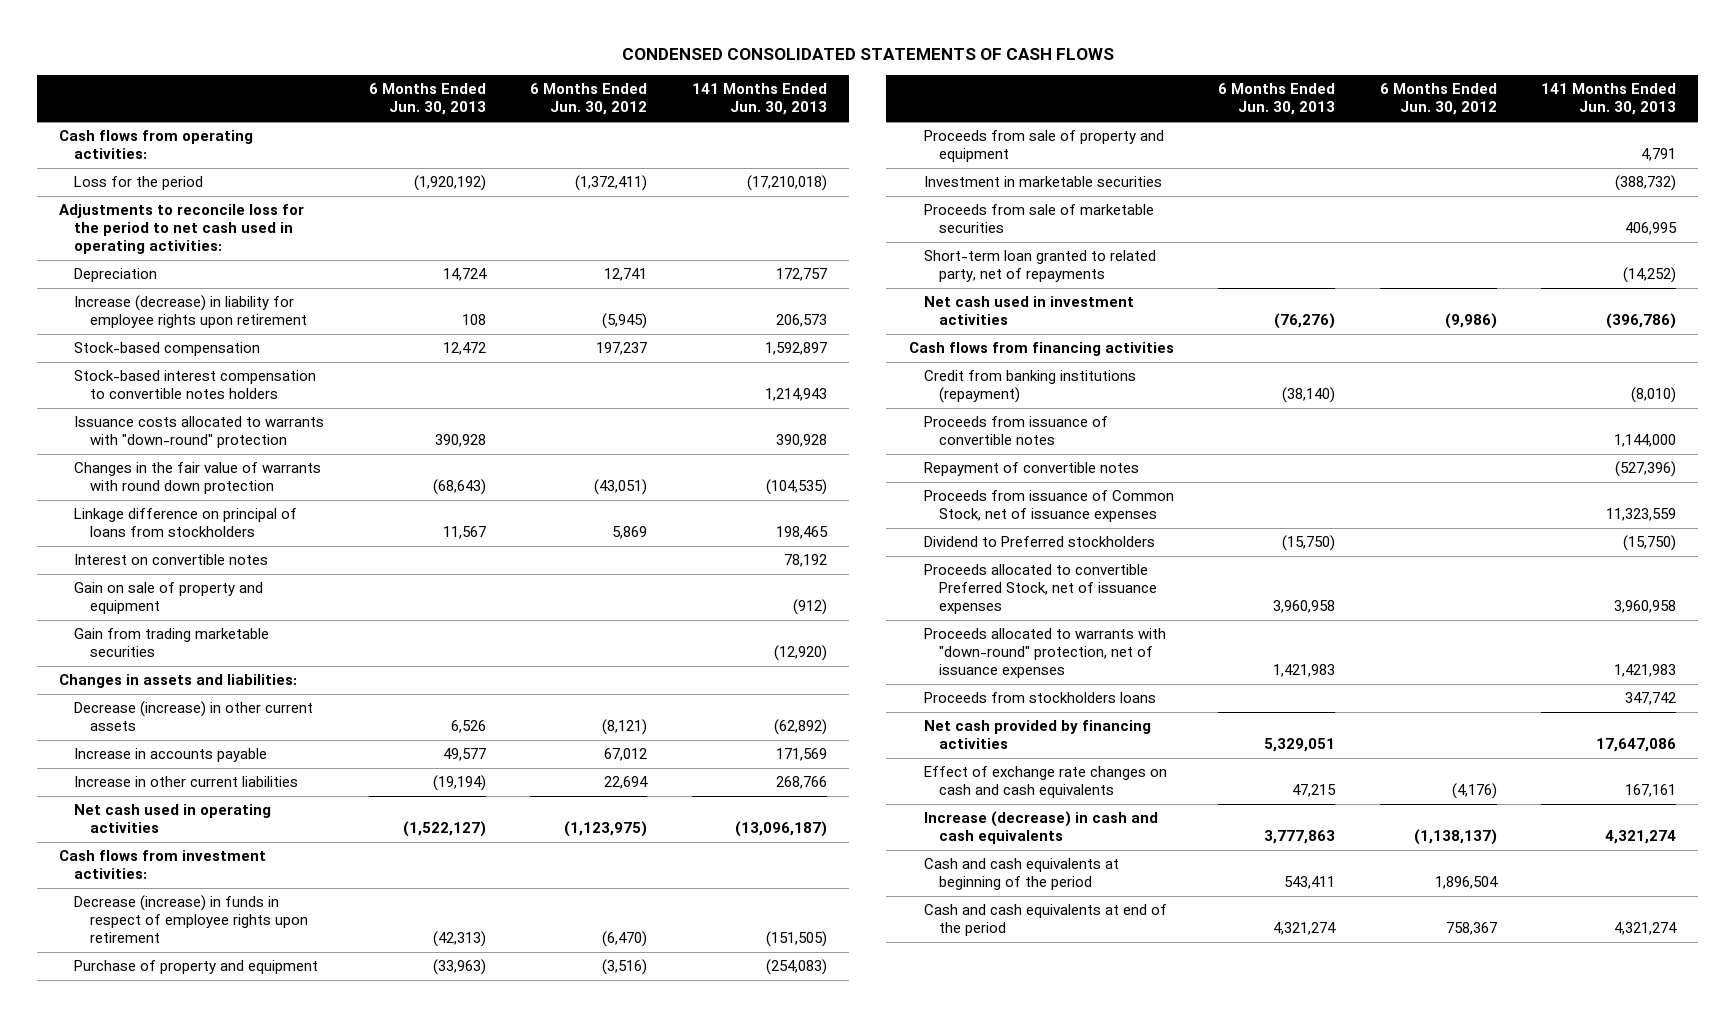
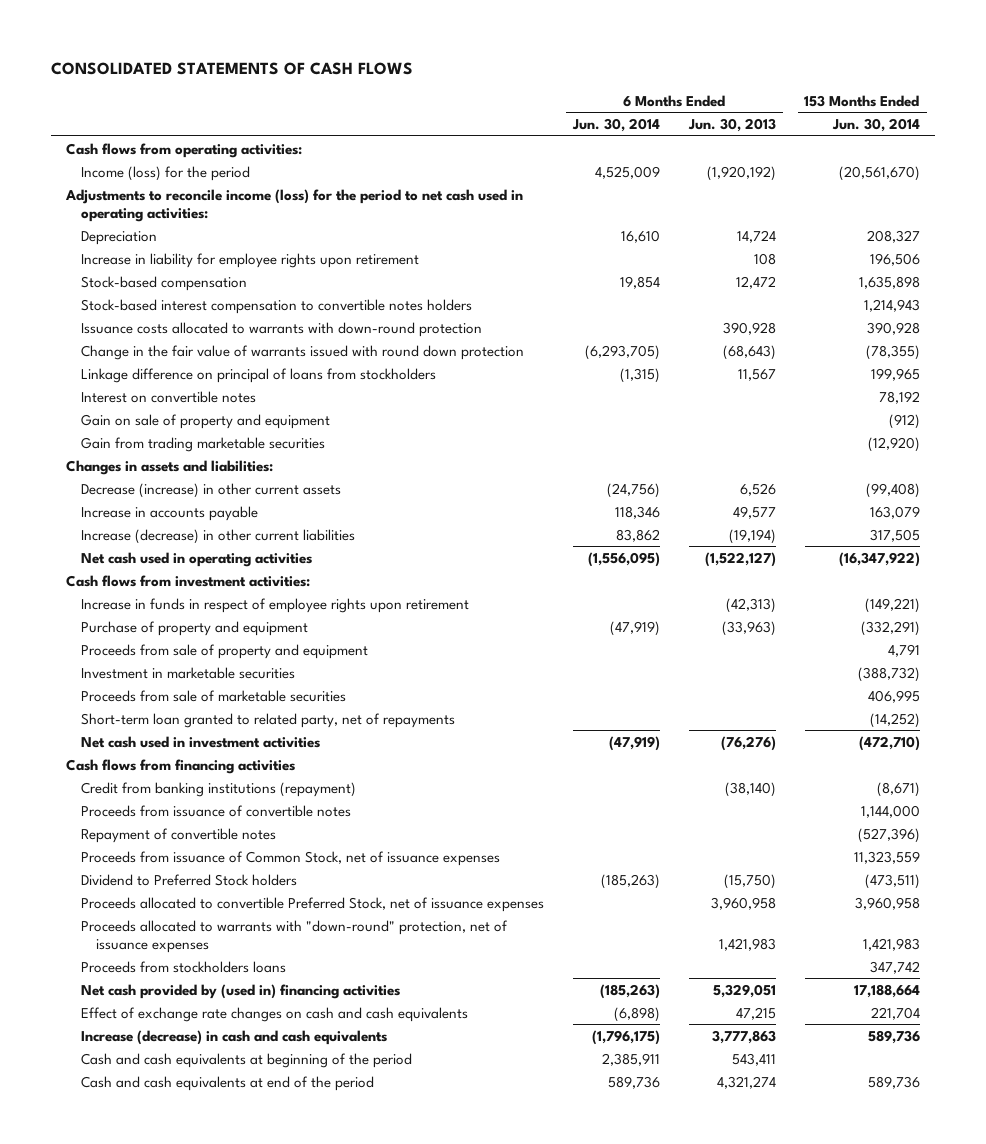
- CONDENSED CONSOLIDATED STATEMENTS OF CASH FLOWS
+ CONSOLIDATED STATEMENTS OF CASH FLOWS
- | 6 Months Ended Jun. 30, 2013 | 6 Months Ended Jun. 30, 2012 | 141 Months Ended Jun. 30, 2013
+ | 6 Months Ended Jun. 30, 2014 | 6 Months Ended Jun. 30, 2013 | 153 Months Ended Jun. 30, 2014
- Loss for the period | (1,920,192) | (1,372,411) | (17,210,018)
- Adjustments to reconcile loss for the period to net cash used in operating activities:
+ Income (loss) for the period | 4,525,009 | (1,920,192) | (20,561,670)
+ Adjustments to reconcile income (loss) for the period to net cash used in operating activities:
- Increase (decrease) in liability for employee rights upon retirement | 108 | (5,945) | 206,573
+ Increase in liability for employee rights upon retirement | | 108 | 196,506
- Issuance costs allocated to warrants with "down-round" protection | 390,928 | | 390,928
- Changes in the fair value of warrants with round down protection | (68,643) | (43,051) | (104,535)
+ Issuance costs allocated to warrants with down-round protection | | 390,928 | 390,928
+ Change in the fair value of warrants issued with round down protection | (6,293,705) | (68,643) | (78,355)
- Increase in other current liabilities | (19,194) | 22,694 | 268,766
+ Increase (decrease) in other current liabilities | 83,862 | (19,194) | 317,505
- Decrease (increase) in funds in respect of employee rights upon retirement | (42,313) | (6,470) | (151,505)
+ Increase in funds in respect of employee rights upon retirement | | (42,313) | (149,221)
- Dividend to Preferred stockholders | (15,750) | | (15,750)
+ Dividend to Preferred Stock holders | (185,263) | (15,750) | (473,511)
- Net cash provided by financing activities | 5,329,051 | | 17,647,086
+ Net cash provided by (used in) financing activities | (185,263) | 5,329,051 | 17,188,664

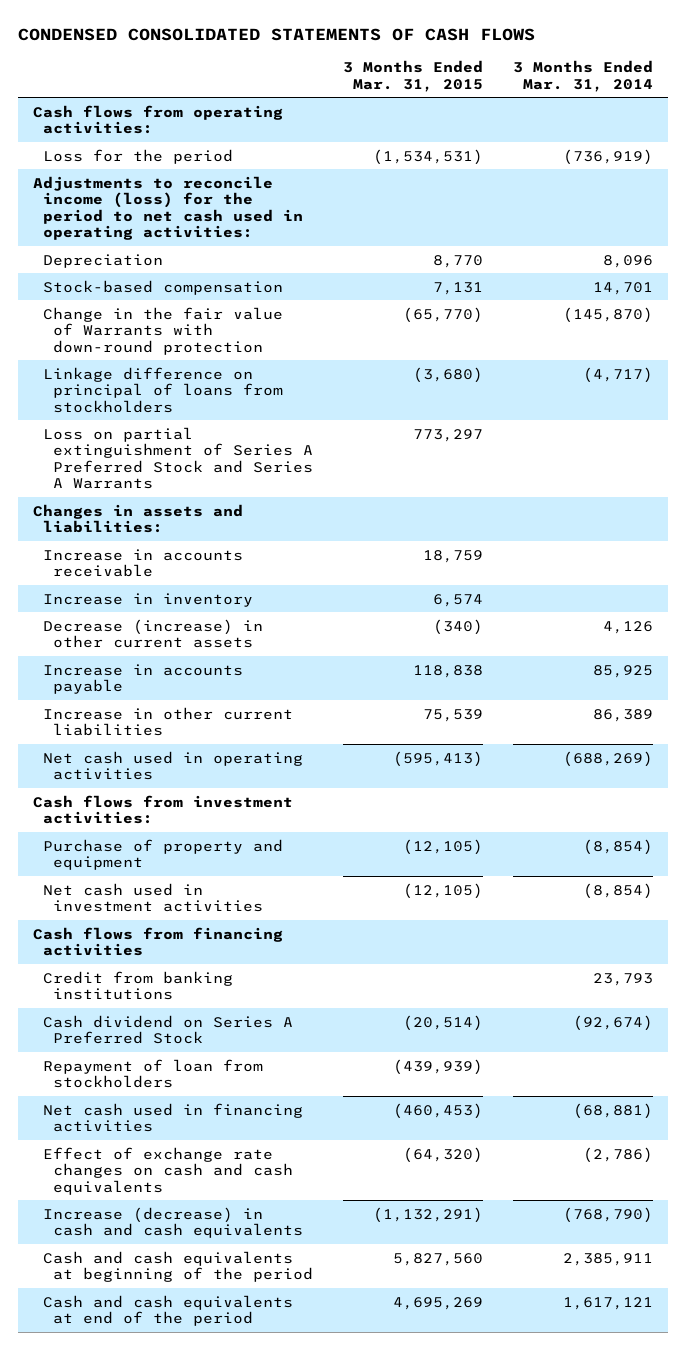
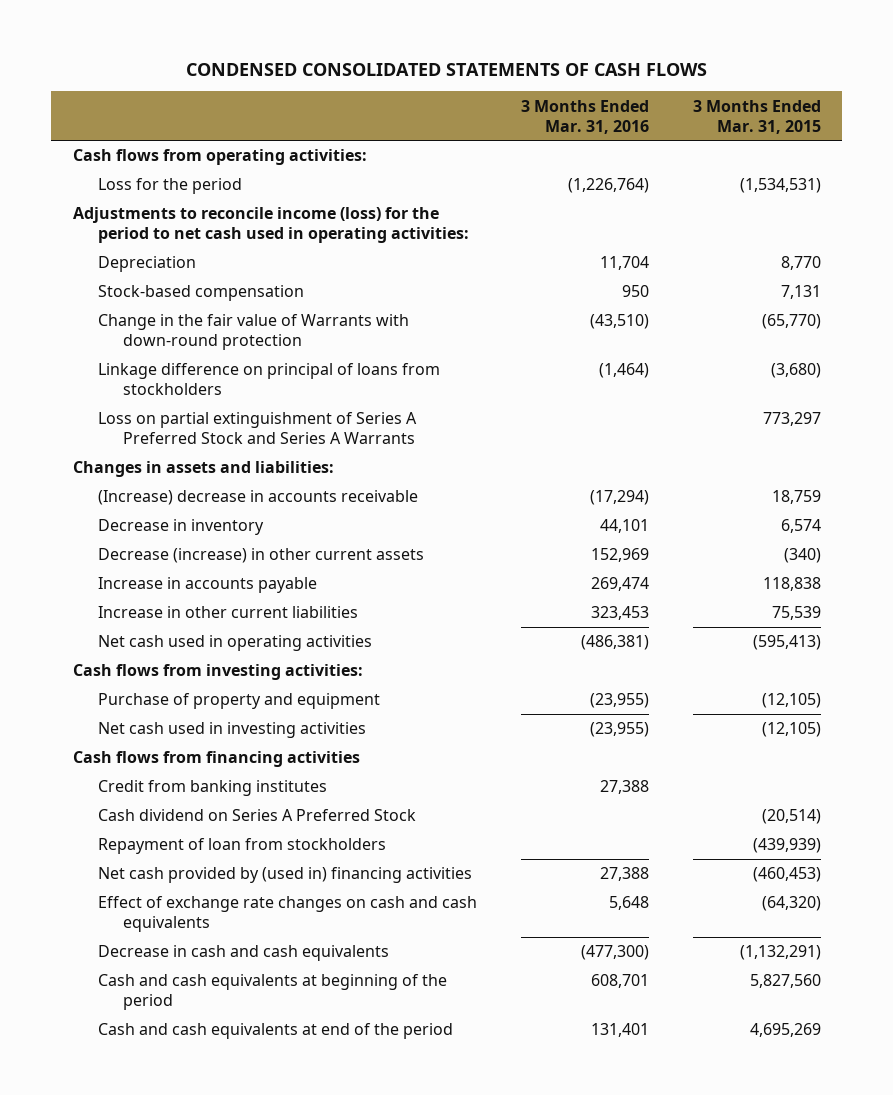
- | 3 Months Ended Mar. 31, 2015 | 3 Months Ended Mar. 31, 2014
+ | 3 Months Ended Mar. 31, 2016 | 3 Months Ended Mar. 31, 2015
- Increase in accounts receivable | 18,759 |
- Increase in inventory | 6,574 |
+ (Increase) decrease in accounts receivable | (17,294) | 18,759
+ Decrease in inventory | 44,101 | 6,574
- Cash flows from investment activities:
+ Cash flows from investing activities:
- Net cash used in investment activities | (12,105) | (8,854)
+ Net cash used in investing activities | (23,955) | (12,105)
- Credit from banking institutions | | 23,793
+ Credit from banking institutes | 27,388 |
- Net cash used in financing activities | (460,453) | (68,881)
+ Net cash provided by (used in) financing activities | 27,388 | (460,453)
- Increase (decrease) in cash and cash equivalents | (1,132,291) | (768,790)
+ Decrease in cash and cash equivalents | (477,300) | (1,132,291)

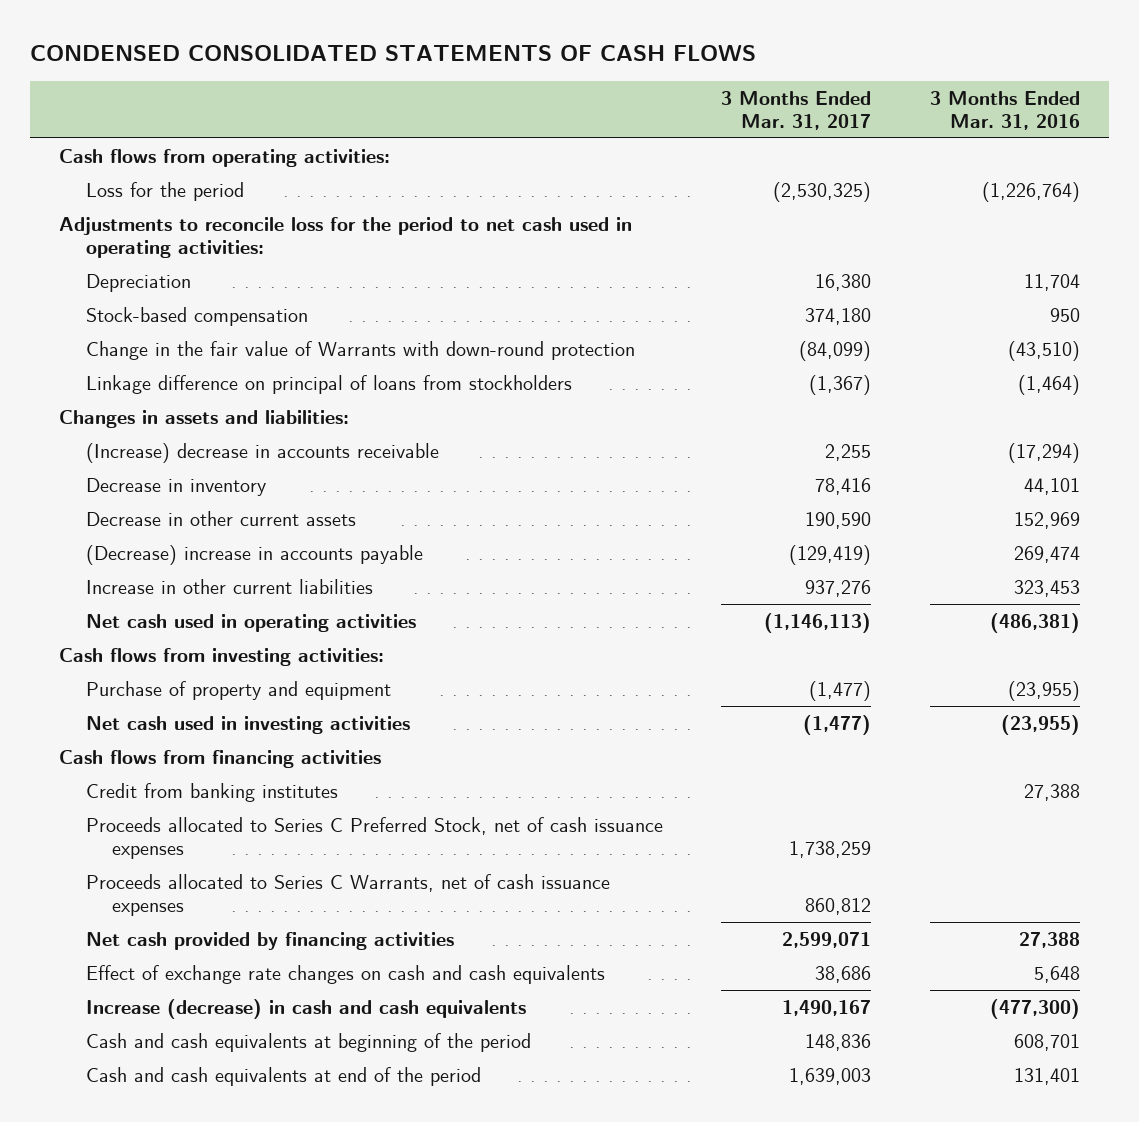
- | 3 Months Ended Mar. 31, 2016 | 3 Months Ended Mar. 31, 2015
+ | 3 Months Ended Mar. 31, 2017 | 3 Months Ended Mar. 31, 2016
- Adjustments to reconcile income (loss) for the period to net cash used in operating activities:
+ Adjustments to reconcile loss for the period to net cash used in operating activities:
- Loss on partial extinguishment of Series A Preferred Stock and Series A Warrants | | 773,297
- Decrease (increase) in other current assets | 152,969 | (340)
- Increase in accounts payable | 269,474 | 118,838
+ Decrease in other current assets | 190,590 | 152,969
+ (Decrease) increase in accounts payable | (129,419) | 269,474
- Cash dividend on Series A Preferred Stock | | (20,514)
- Repayment of loan from stockholders | | (439,939)
- Net cash provided by (used in) financing activities | 27,388 | (460,453)
+ Proceeds allocated to Series C Preferred Stock, net of cash issuance expenses | 1,738,259 |
+ Proceeds allocated to Series C Warrants, net of cash issuance expenses | 860,812 |
+ Net cash provided by financing activities | 2,599,071 | 27,388
- Decrease in cash and cash equivalents | (477,300) | (1,132,291)
+ Increase (decrease) in cash and cash equivalents | 1,490,167 | (477,300)

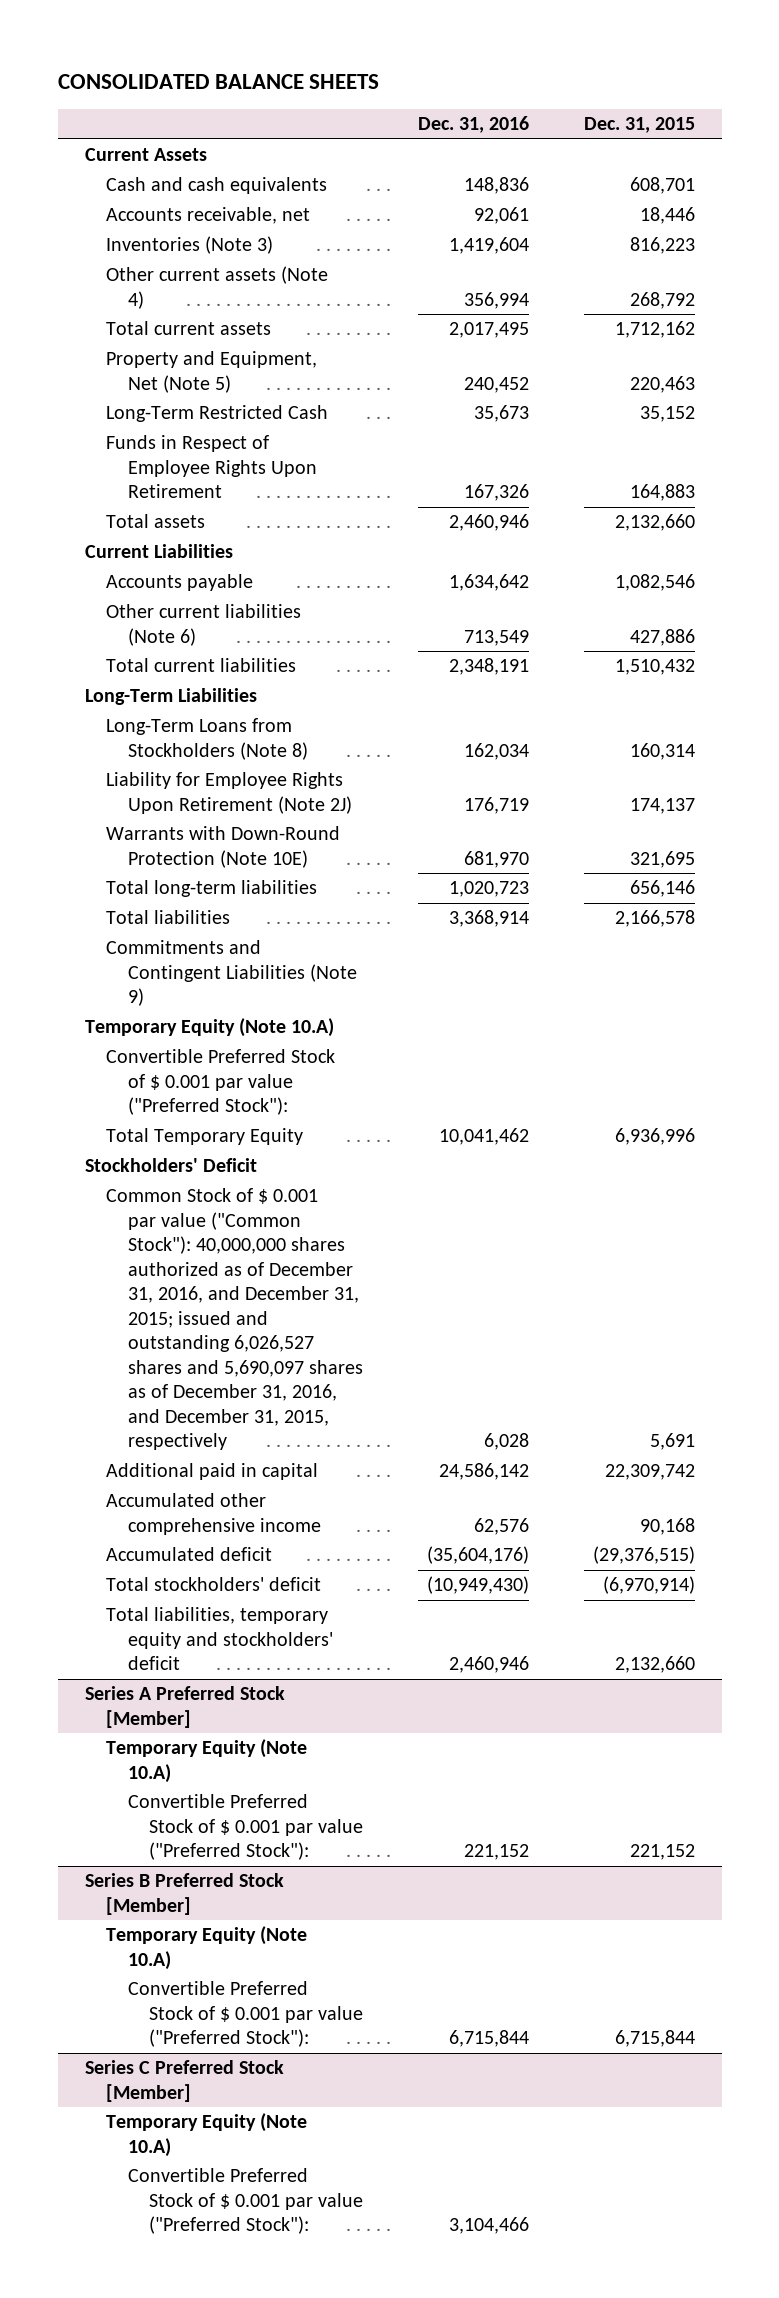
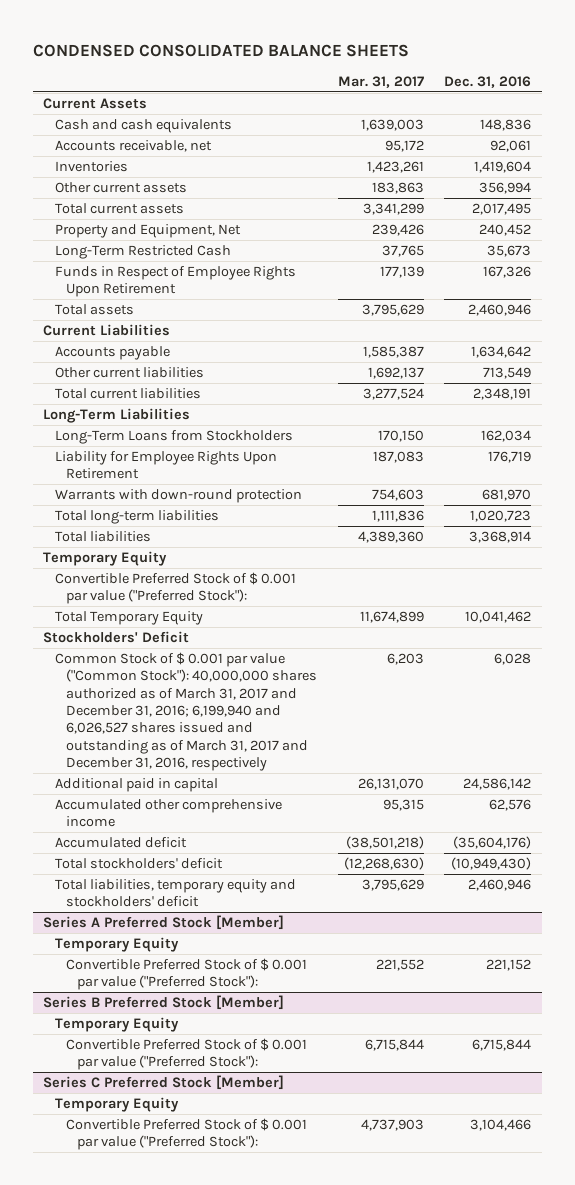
- CONSOLIDATED BALANCE SHEETS
+ CONDENSED CONSOLIDATED BALANCE SHEETS
- | Dec. 31, 2016 | Dec. 31, 2015
+ | Mar. 31, 2017 | Dec. 31, 2016
- Inventories (Note 3) | 1,419,604 | 816,223
- Other current assets (Note 4) | 356,994 | 268,792
+ Inventories | 1,423,261 | 1,419,604
+ Other current assets | 183,863 | 356,994
- Property and Equipment, Net (Note 5) | 240,452 | 220,463
+ Property and Equipment, Net | 239,426 | 240,452
- Other current liabilities (Note 6) | 713,549 | 427,886
+ Other current liabilities | 1,692,137 | 713,549
- Long-Term Loans from Stockholders (Note 8) | 162,034 | 160,314
- Liability for Employee Rights Upon Retirement (Note 2J) | 176,719 | 174,137
- Warrants with Down-Round Protection (Note 10E) | 681,970 | 321,695
+ Long-Term Loans from Stockholders | 170,150 | 162,034
+ Liability for Employee Rights Upon Retirement | 187,083 | 176,719
+ Warrants with down-round protection | 754,603 | 681,970
- Commitments and Contingent Liabilities (Note 9)
- Temporary Equity (Note 10.A)
+ Temporary Equity
- Common Stock of $ 0.001 par value ("Common Stock"): 40,000,000 shares authorized as of December 31, 2016, and December 31, 2015; issued and outstanding 6,026,527 shares and 5,690,097 shares as of December 31, 2016, and December 31, 2015, respectively | 6,028 | 5,691
+ Common Stock of $ 0.001 par value ("Common Stock"): 40,000,000 shares authorized as of March 31, 2017 and December 31, 2016; 6,199,940 and 6,026,527 shares issued and outstanding as of March 31, 2017 and December 31, 2016, respectively | 6,203 | 6,028
@ Series A Preferred Stock [Member]
- Temporary Equity (Note 10.A)
+ Temporary Equity
@ Series B Preferred Stock [Member]
- Temporary Equity (Note 10.A)
+ Temporary Equity
@ Series C Preferred Stock [Member]
- Temporary Equity (Note 10.A)
+ Temporary Equity

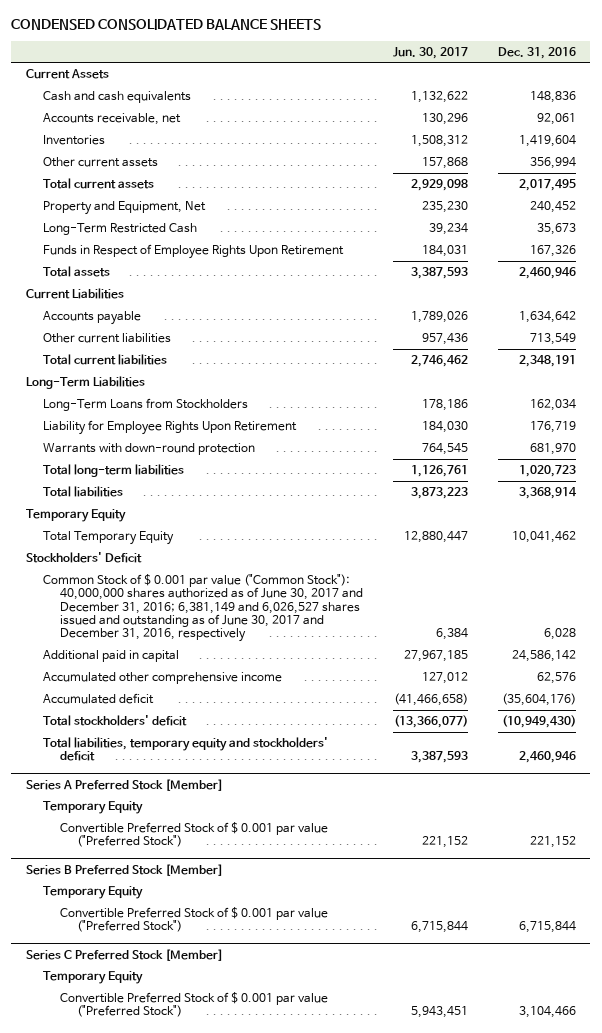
- | Mar. 31, 2017 | Dec. 31, 2016
+ | Jun. 30, 2017 | Dec. 31, 2016
- Convertible Preferred Stock of $ 0.001 par value ("Preferred Stock"):
- Common Stock of $ 0.001 par value ("Common Stock"): 40,000,000 shares authorized as of March 31, 2017 and December 31, 2016; 6,199,940 and 6,026,527 shares issued and outstanding as of March 31, 2017 and December 31, 2016, respectively | 6,203 | 6,028
+ Common Stock of $ 0.001 par value ("Common Stock"): 40,000,000 shares authorized as of June 30, 2017 and December 31, 2016; 6,381,149 and 6,026,527 shares issued and outstanding as of June 30, 2017 and December 31, 2016, respectively | 6,384 | 6,028
@ Series A Preferred Stock [Member]
- Convertible Preferred Stock of $ 0.001 par value ("Preferred Stock"): | 221,552 | 221,152
+ Convertible Preferred Stock of $ 0.001 par value ("Preferred Stock") | 221,152 | 221,152
@ Series B Preferred Stock [Member]
- Convertible Preferred Stock of $ 0.001 par value ("Preferred Stock"): | 6,715,844 | 6,715,844
+ Convertible Preferred Stock of $ 0.001 par value ("Preferred Stock") | 6,715,844 | 6,715,844
@ Series C Preferred Stock [Member]
- Convertible Preferred Stock of $ 0.001 par value ("Preferred Stock"): | 4,737,903 | 3,104,466
+ Convertible Preferred Stock of $ 0.001 par value ("Preferred Stock") | 5,943,451 | 3,104,466

